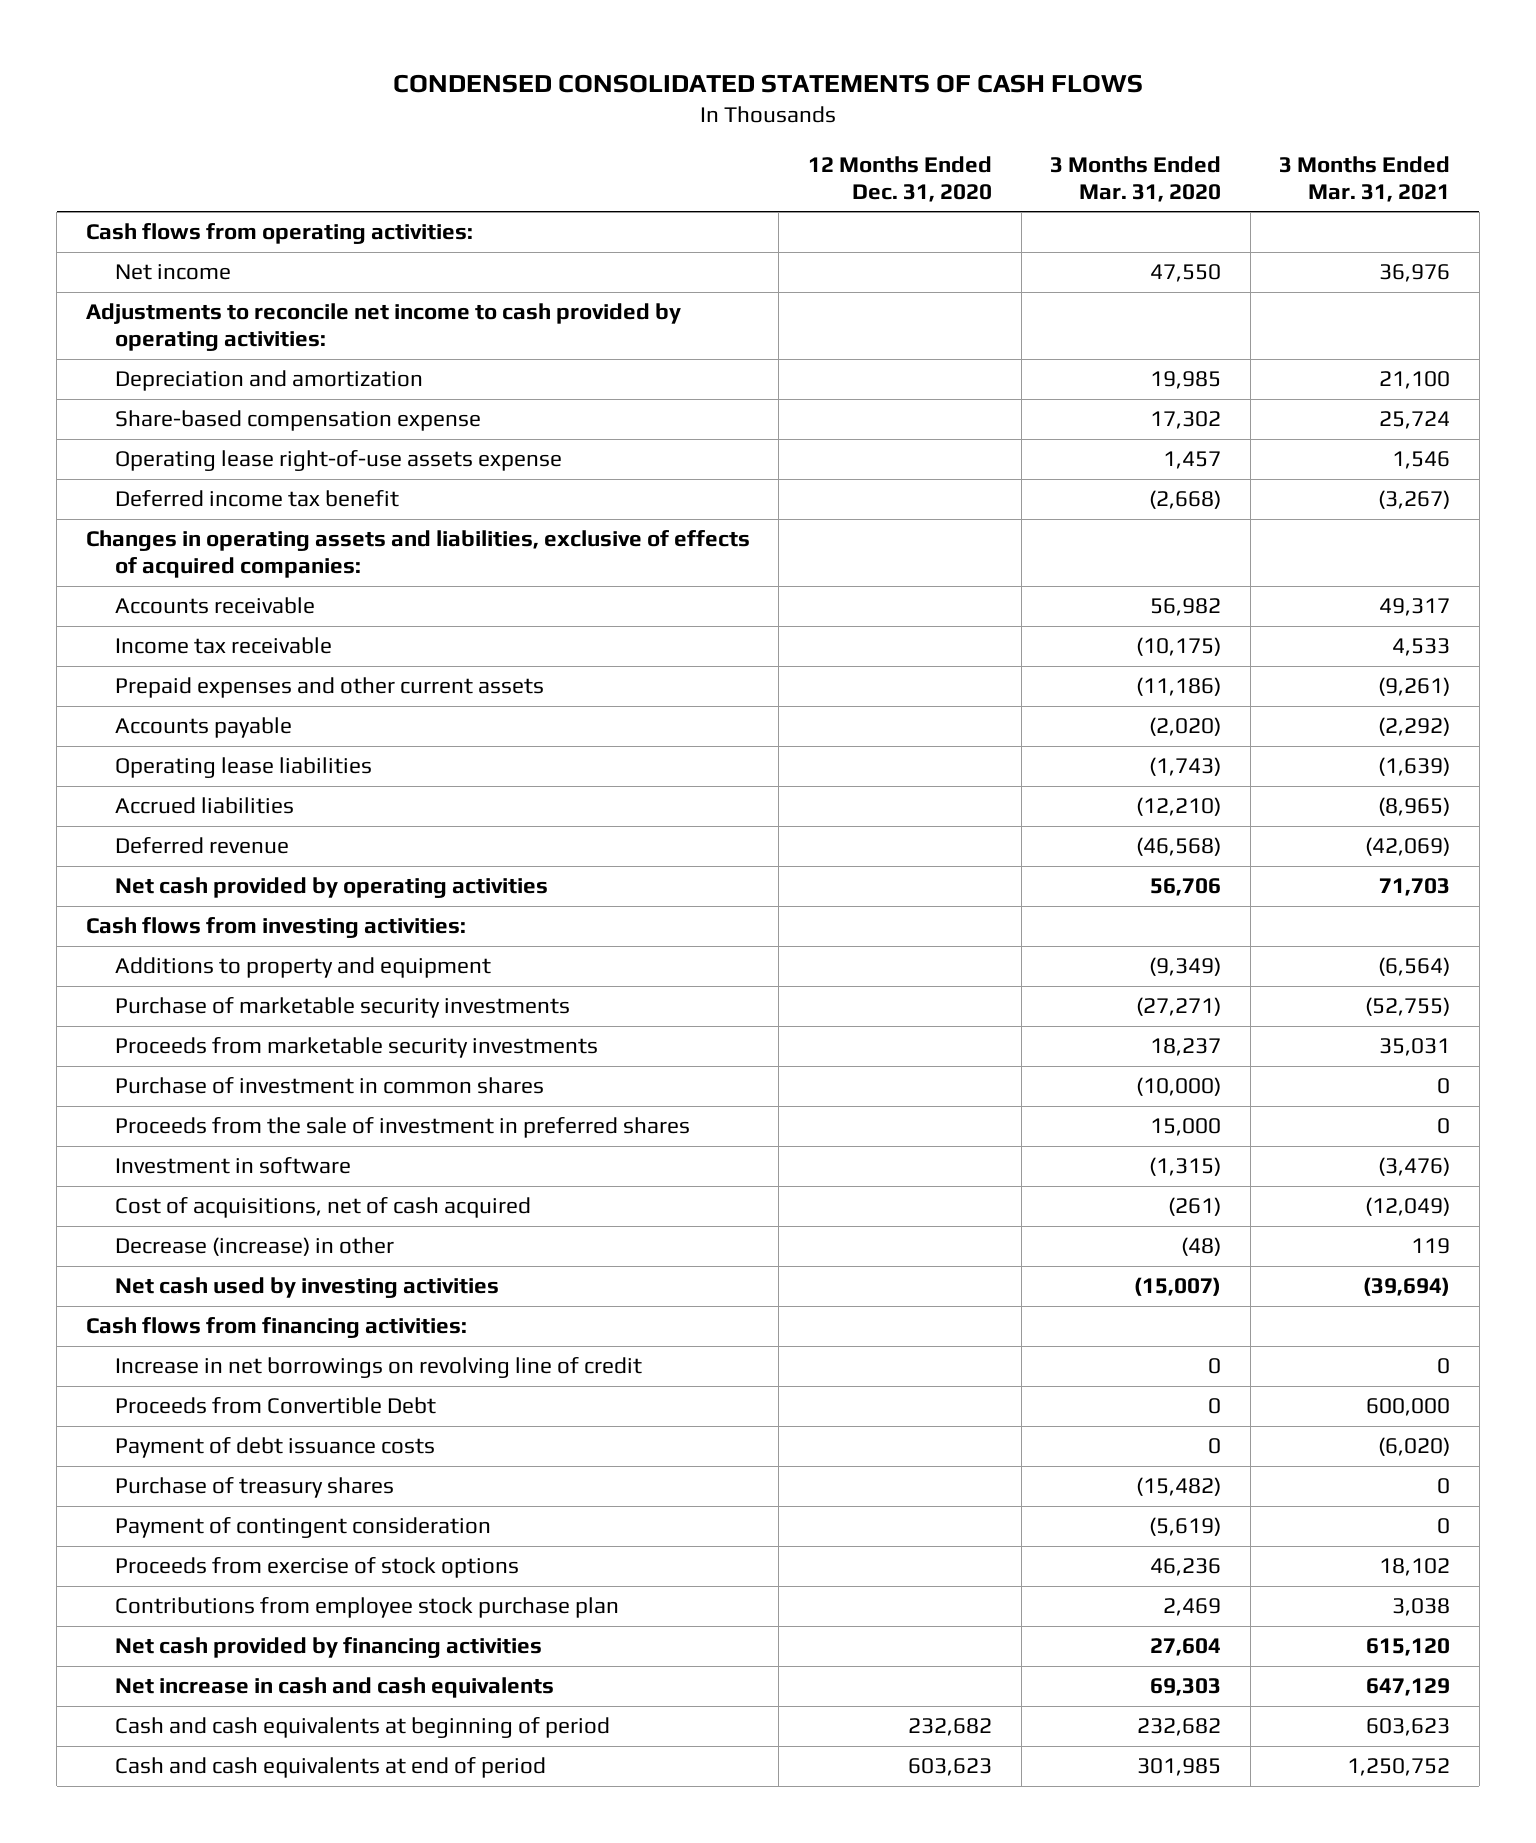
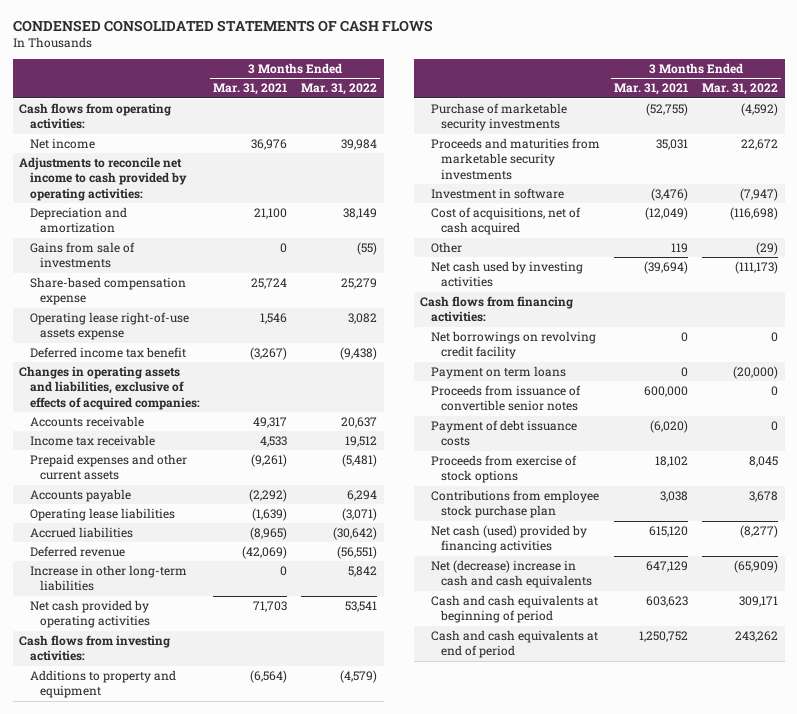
- | 12 Months Ended Dec. 31, 2020 | 3 Months Ended Mar. 31, 2020 | 3 Months Ended Mar. 31, 2021
+ | 3 Months Ended Mar. 31, 2021 | 3 Months Ended Mar. 31, 2022
+ Gains from sale of investments | 0 | (55)
+ Increase in other long-term liabilities | 0 | 5,842
- Proceeds from marketable security investments | | 18,237 | 35,031
- Purchase of investment in common shares | | (10,000) | 0
- Proceeds from the sale of investment in preferred shares | | 15,000 | 0
+ Proceeds and maturities from marketable security investments | 35,031 | 22,672
- Decrease (increase) in other | | (48) | 119
+ Other | 119 | (29)
- Increase in net borrowings on revolving line of credit | | 0 | 0
- Proceeds from Convertible Debt | | 0 | 600,000
+ Net borrowings on revolving credit facility | 0 | 0
+ Payment on term loans | 0 | (20,000)
+ Proceeds from issuance of convertible senior notes | 600,000 | 0
- Purchase of treasury shares | | (15,482) | 0
- Payment of contingent consideration | | (5,619) | 0
- Net cash provided by financing activities | | 27,604 | 615,120
- Net increase in cash and cash equivalents | | 69,303 | 647,129
+ Net cash (used) provided by financing activities | 615,120 | (8,277)
+ Net (decrease) increase in cash and cash equivalents | 647,129 | (65,909)

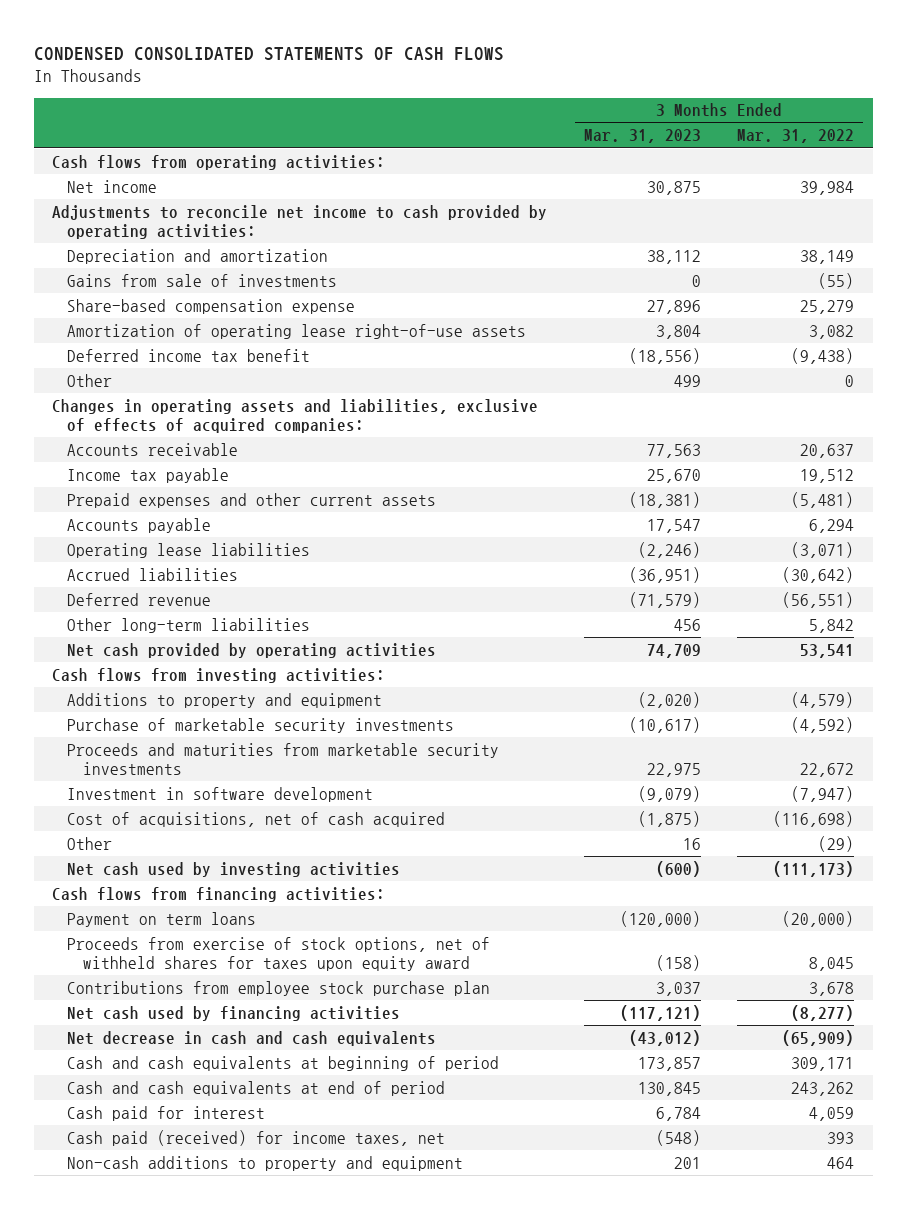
- | 3 Months Ended Mar. 31, 2021 | 3 Months Ended Mar. 31, 2022
+ | 3 Months Ended Mar. 31, 2023 | 3 Months Ended Mar. 31, 2022
- Operating lease right-of-use assets expense | 1,546 | 3,082
+ Amortization of operating lease right-of-use assets | 3,804 | 3,082
+ Other | 499 | 0
- Income tax receivable | 4,533 | 19,512
+ Income tax payable | 25,670 | 19,512
- Increase in other long-term liabilities | 0 | 5,842
+ Other long-term liabilities | 456 | 5,842
- Investment in software | (3,476) | (7,947)
+ Investment in software development | (9,079) | (7,947)
- Net borrowings on revolving credit facility | 0 | 0
- Proceeds from issuance of convertible senior notes | 600,000 | 0
- Payment of debt issuance costs | (6,020) | 0
- Proceeds from exercise of stock options | 18,102 | 8,045
+ Proceeds from exercise of stock options, net of withheld shares for taxes upon equity award | (158) | 8,045
- Net cash (used) provided by financing activities | 615,120 | (8,277)
- Net (decrease) increase in cash and cash equivalents | 647,129 | (65,909)
+ Net cash used by financing activities | (117,121) | (8,277)
+ Net decrease in cash and cash equivalents | (43,012) | (65,909)
+ Cash paid for interest | 6,784 | 4,059
+ Cash paid (received) for income taxes, net | (548) | 393
+ Non-cash additions to property and equipment | 201 | 464

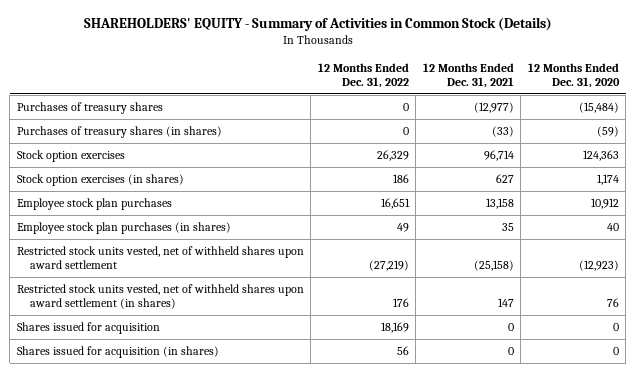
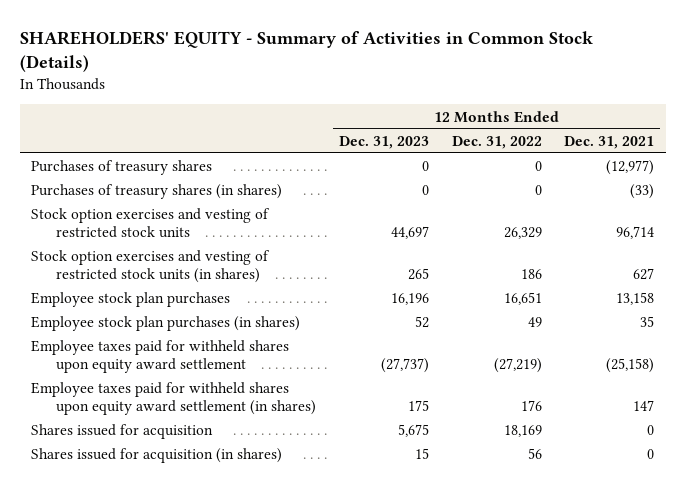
- | 12 Months Ended Dec. 31, 2022 | 12 Months Ended Dec. 31, 2021 | 12 Months Ended Dec. 31, 2020
+ | 12 Months Ended Dec. 31, 2023 | 12 Months Ended Dec. 31, 2022 | 12 Months Ended Dec. 31, 2021
- Stock option exercises | 26,329 | 96,714 | 124,363
- Stock option exercises (in shares) | 186 | 627 | 1,174
+ Stock option exercises and vesting of restricted stock units | 44,697 | 26,329 | 96,714
+ Stock option exercises and vesting of restricted stock units (in shares) | 265 | 186 | 627
- Restricted stock units vested, net of withheld shares upon award settlement | (27,219) | (25,158) | (12,923)
- Restricted stock units vested, net of withheld shares upon award settlement (in shares) | 176 | 147 | 76
+ Employee taxes paid for withheld shares upon equity award settlement | (27,737) | (27,219) | (25,158)
+ Employee taxes paid for withheld shares upon equity award settlement (in shares) | 175 | 176 | 147

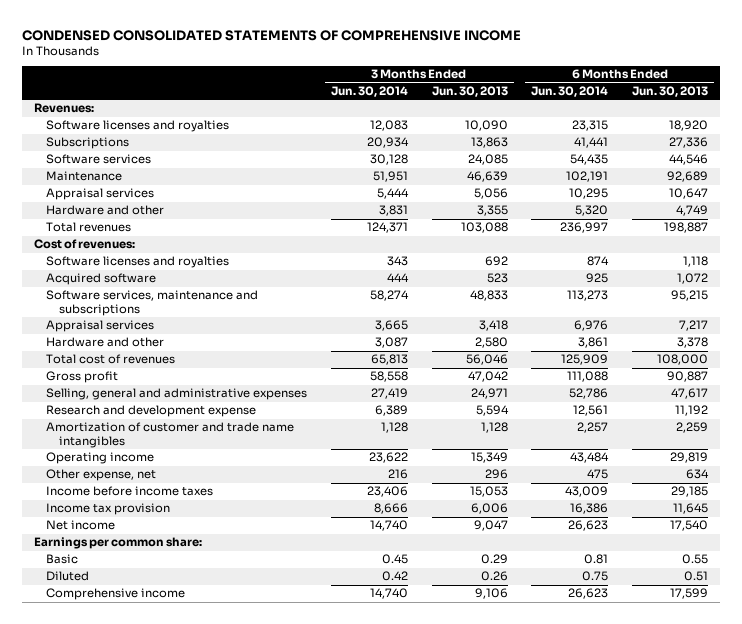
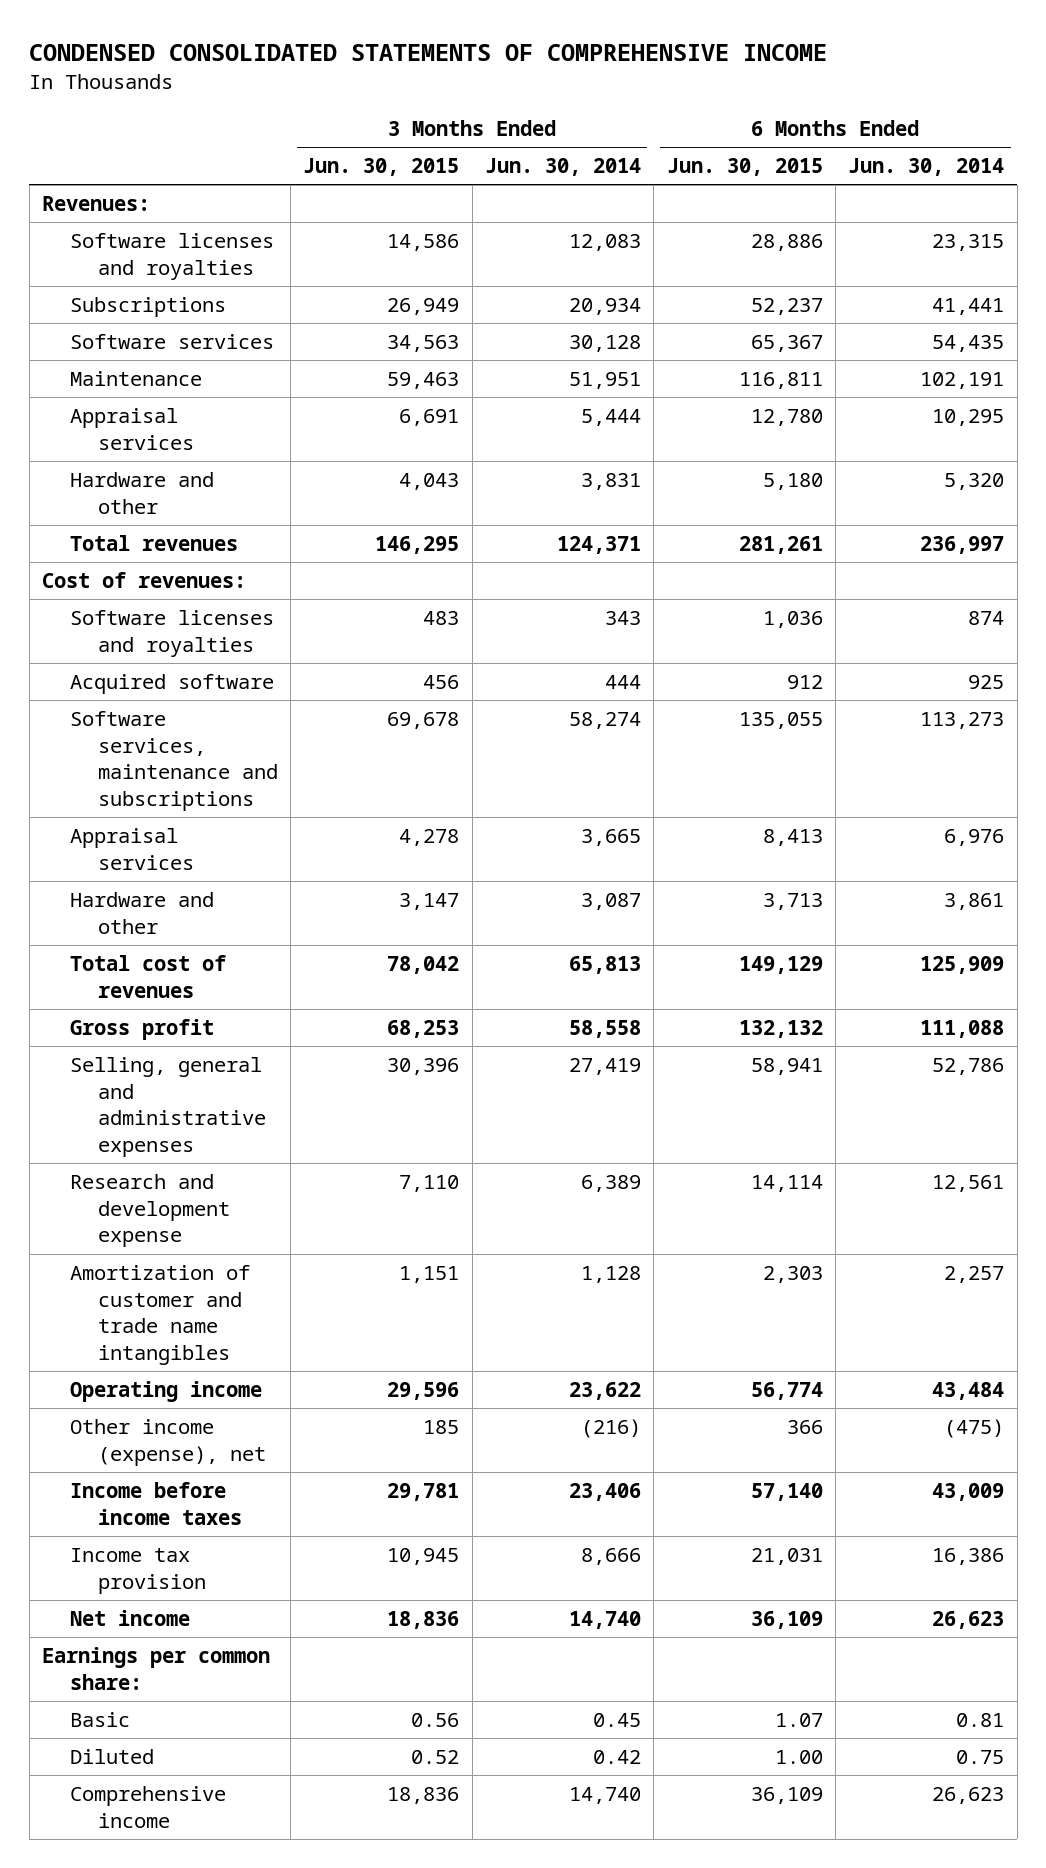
- | 3 Months Ended Jun. 30, 2014 | 3 Months Ended Jun. 30, 2013 | 6 Months Ended Jun. 30, 2014 | 6 Months Ended Jun. 30, 2013
+ | 3 Months Ended Jun. 30, 2015 | 3 Months Ended Jun. 30, 2014 | 6 Months Ended Jun. 30, 2015 | 6 Months Ended Jun. 30, 2014
- Other expense, net | 216 | 296 | 475 | 634
+ Other income (expense), net | 185 | (216) | 366 | (475)

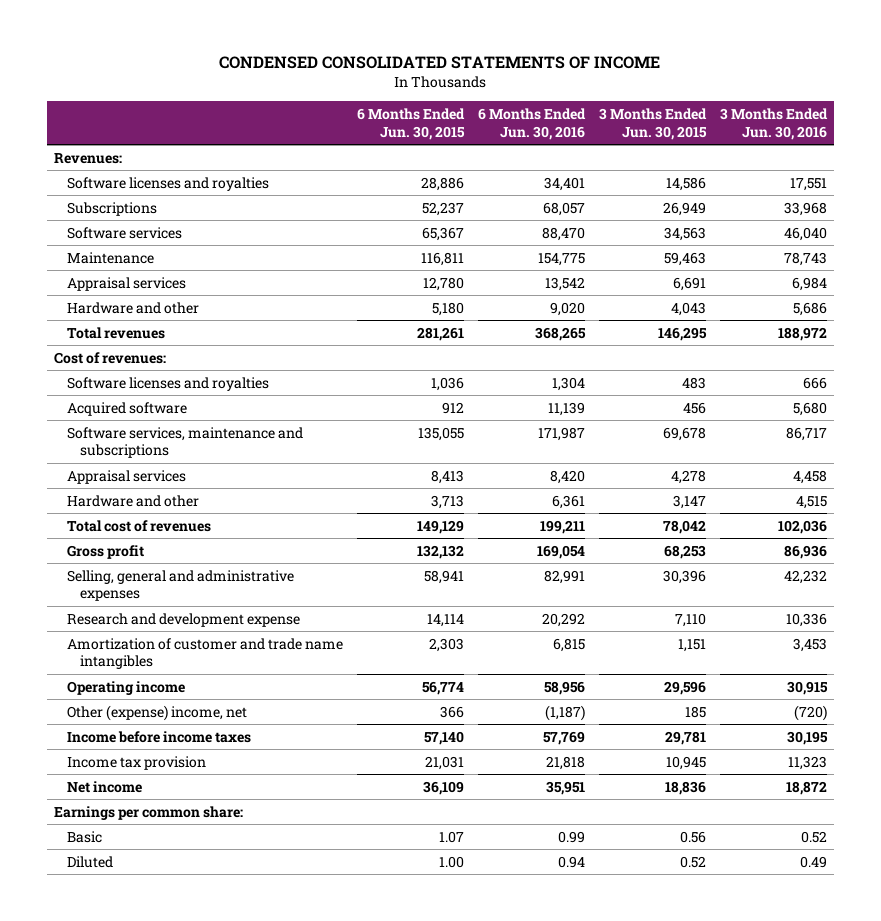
- CONDENSED CONSOLIDATED STATEMENTS OF COMPREHENSIVE INCOME
+ CONDENSED CONSOLIDATED STATEMENTS OF INCOME
- | 3 Months Ended Jun. 30, 2015 | 3 Months Ended Jun. 30, 2014 | 6 Months Ended Jun. 30, 2015 | 6 Months Ended Jun. 30, 2014
+ | 6 Months Ended Jun. 30, 2015 | 6 Months Ended Jun. 30, 2016 | 3 Months Ended Jun. 30, 2015 | 3 Months Ended Jun. 30, 2016
- Other income (expense), net | 185 | (216) | 366 | (475)
+ Other (expense) income, net | 366 | (1,187) | 185 | (720)
- Comprehensive income | 18,836 | 14,740 | 36,109 | 26,623

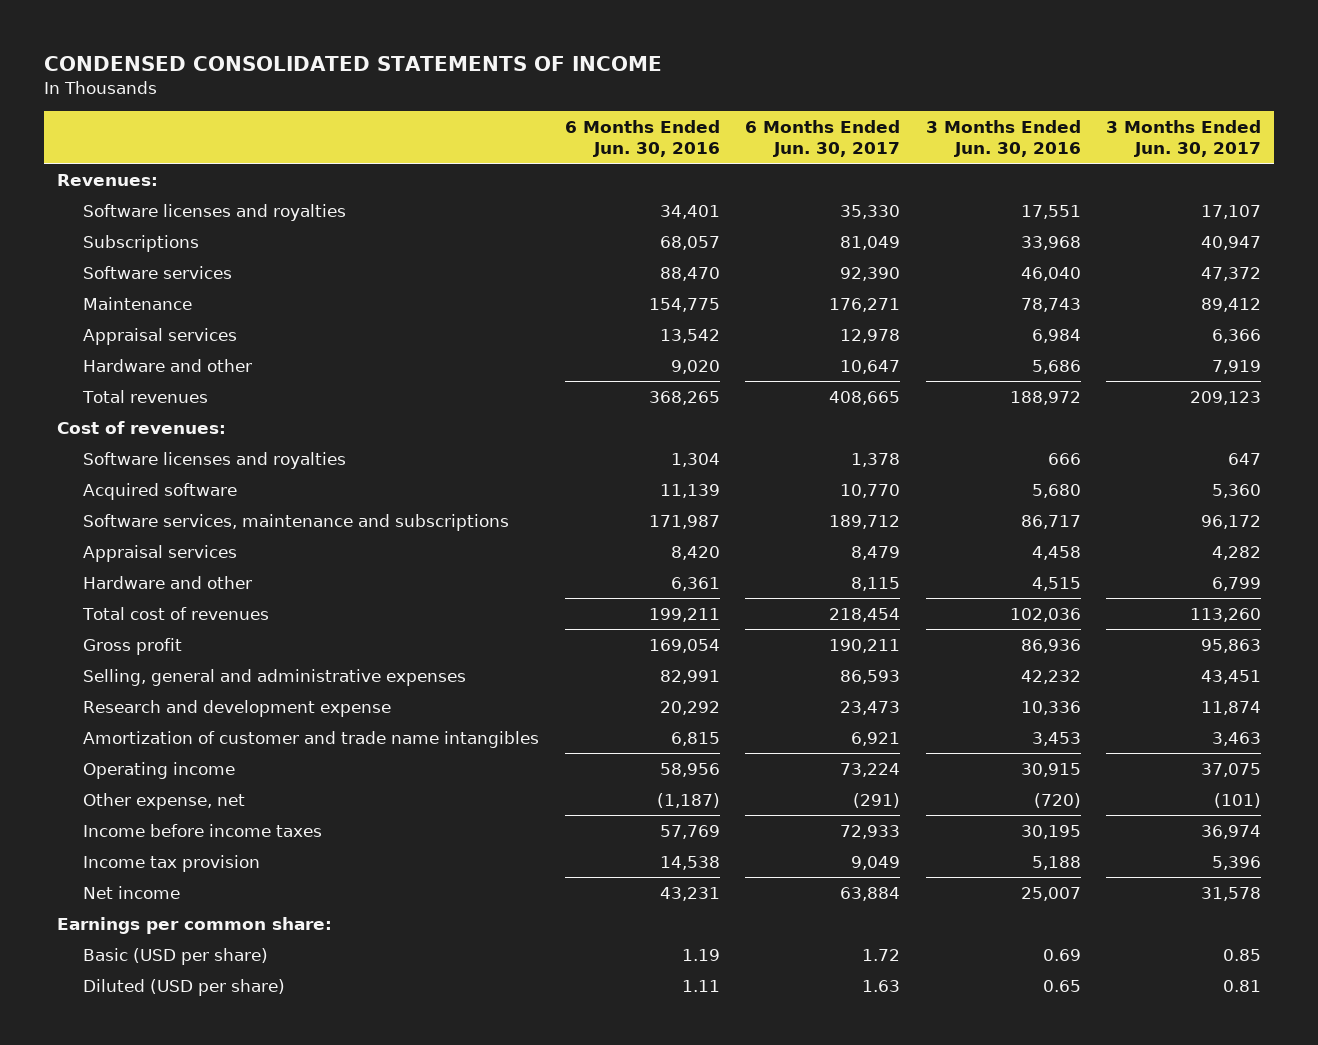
- | 6 Months Ended Jun. 30, 2015 | 6 Months Ended Jun. 30, 2016 | 3 Months Ended Jun. 30, 2015 | 3 Months Ended Jun. 30, 2016
+ | 6 Months Ended Jun. 30, 2016 | 6 Months Ended Jun. 30, 2017 | 3 Months Ended Jun. 30, 2016 | 3 Months Ended Jun. 30, 2017
- Other (expense) income, net | 366 | (1,187) | 185 | (720)
+ Other expense, net | (1,187) | (291) | (720) | (101)
- Income tax provision | 21,031 | 21,818 | 10,945 | 11,323
- Net income | 36,109 | 35,951 | 18,836 | 18,872
+ Income tax provision | 14,538 | 9,049 | 5,188 | 5,396
+ Net income | 43,231 | 63,884 | 25,007 | 31,578
- Basic | 1.07 | 0.99 | 0.56 | 0.52
- Diluted | 1.00 | 0.94 | 0.52 | 0.49
+ Basic (USD per share) | 1.19 | 1.72 | 0.69 | 0.85
+ Diluted (USD per share) | 1.11 | 1.63 | 0.65 | 0.81

